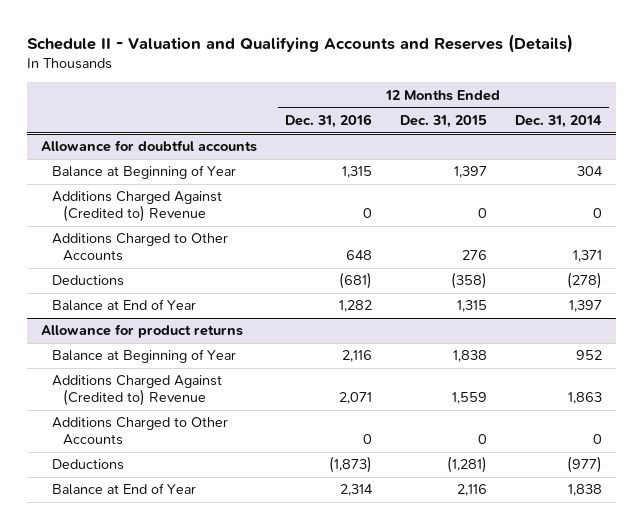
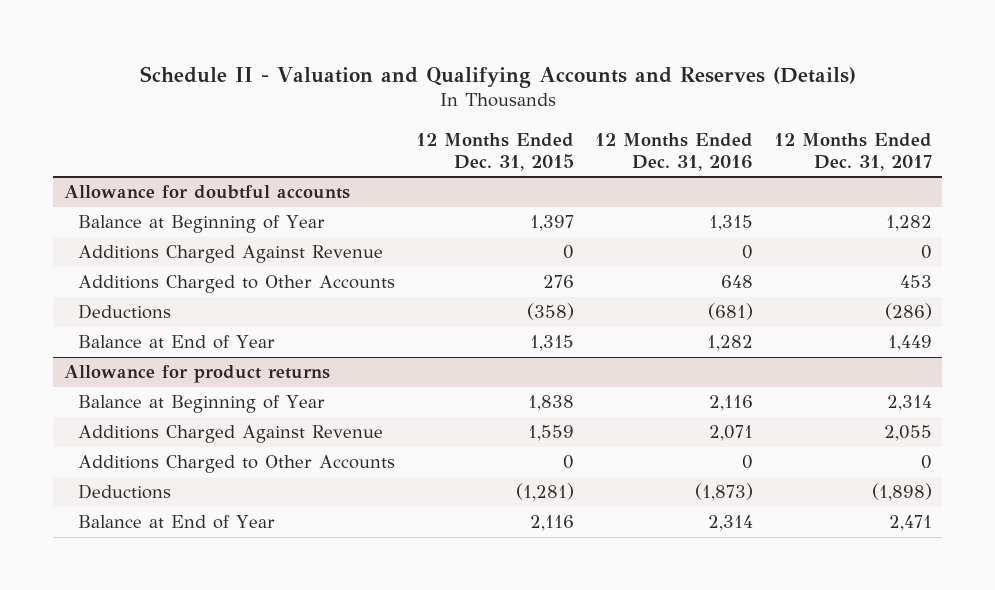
- | 12 Months Ended Dec. 31, 2016 | 12 Months Ended Dec. 31, 2015 | 12 Months Ended Dec. 31, 2014
+ | 12 Months Ended Dec. 31, 2015 | 12 Months Ended Dec. 31, 2016 | 12 Months Ended Dec. 31, 2017
@ Allowance for doubtful accounts
- Additions Charged Against (Credited to) Revenue | 0 | 0 | 0
+ Additions Charged Against Revenue | 0 | 0 | 0
@ Allowance for product returns
- Additions Charged Against (Credited to) Revenue | 2,071 | 1,559 | 1,863
+ Additions Charged Against Revenue | 1,559 | 2,071 | 2,055

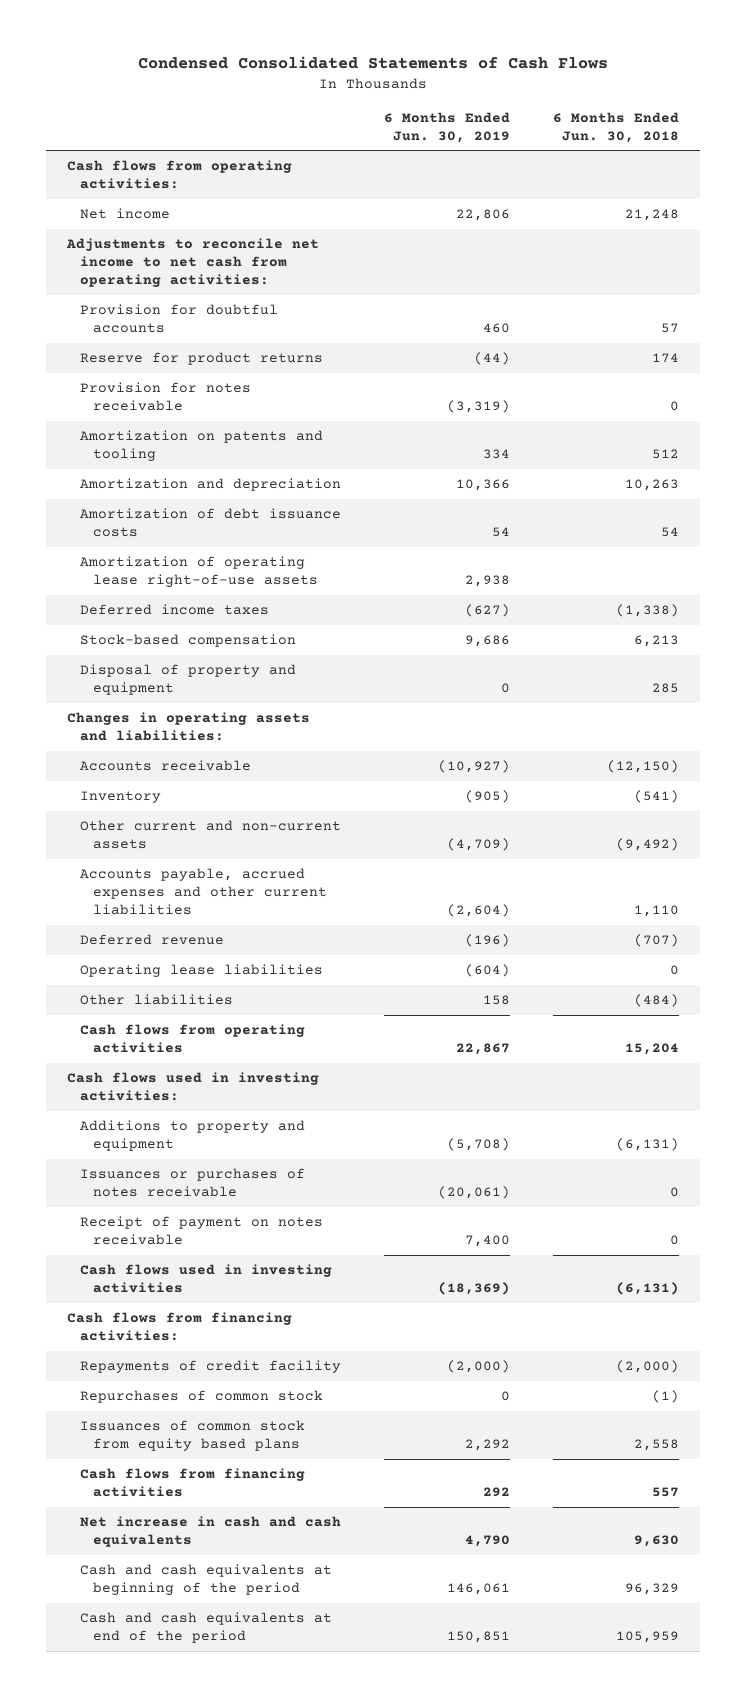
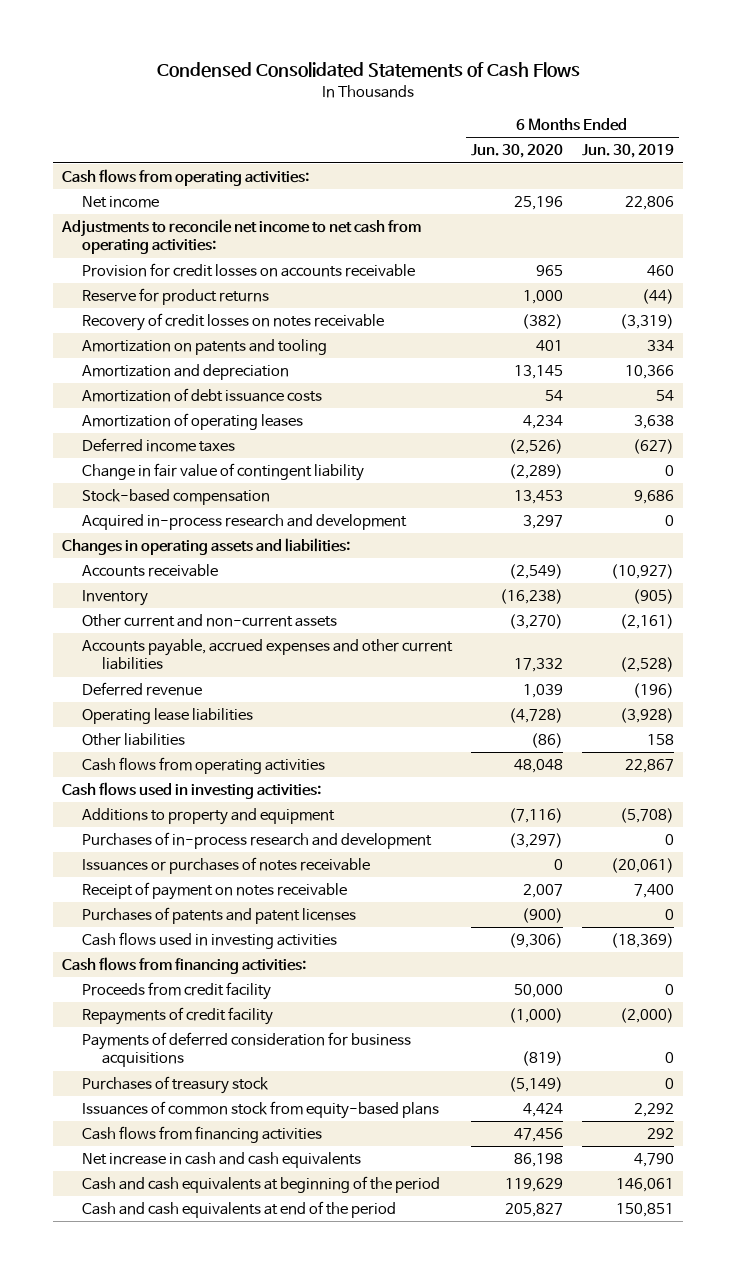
- | 6 Months Ended Jun. 30, 2019 | 6 Months Ended Jun. 30, 2018
+ | 6 Months Ended Jun. 30, 2020 | 6 Months Ended Jun. 30, 2019
- Provision for doubtful accounts | 460 | 57
+ Provision for credit losses on accounts receivable | 965 | 460
- Provision for notes receivable | (3,319) | 0
+ Recovery of credit losses on notes receivable | (382) | (3,319)
- Amortization of operating lease right-of-use assets | 2,938 |
+ Amortization of operating leases | 4,234 | 3,638
+ Change in fair value of contingent liability | (2,289) | 0
- Disposal of property and equipment | 0 | 285
+ Acquired in-process research and development | 3,297 | 0
- Other current and non-current assets | (4,709) | (9,492)
- Accounts payable, accrued expenses and other current liabilities | (2,604) | 1,110
+ Other current and non-current assets | (3,270) | (2,161)
+ Accounts payable, accrued expenses and other current liabilities | 17,332 | (2,528)
- Operating lease liabilities | (604) | 0
+ Operating lease liabilities | (4,728) | (3,928)
+ Purchases of in-process research and development | (3,297) | 0
+ Purchases of patents and patent licenses | (900) | 0
+ Proceeds from credit facility | 50,000 | 0
- Repurchases of common stock | 0 | (1)
- Issuances of common stock from equity based plans | 2,292 | 2,558
+ Payments of deferred consideration for business acquisitions | (819) | 0
+ Purchases of treasury stock | (5,149) | 0
+ Issuances of common stock from equity-based plans | 4,424 | 2,292

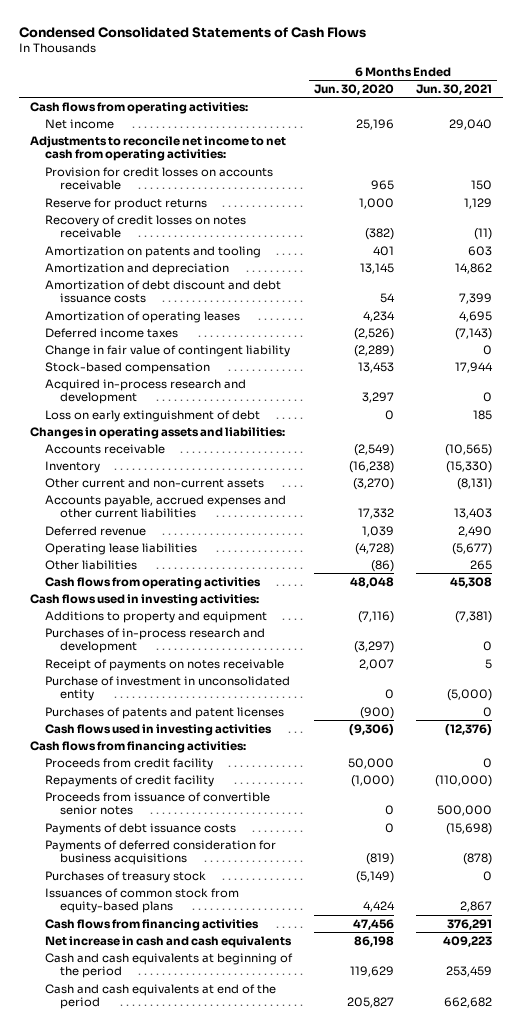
- | 6 Months Ended Jun. 30, 2020 | 6 Months Ended Jun. 30, 2019
+ | 6 Months Ended Jun. 30, 2020 | 6 Months Ended Jun. 30, 2021
- Amortization of debt issuance costs | 54 | 54
+ Amortization of debt discount and debt issuance costs | 54 | 7,399
+ Loss on early extinguishment of debt | 0 | 185
- Issuances or purchases of notes receivable | 0 | (20,061)
- Receipt of payment on notes receivable | 2,007 | 7,400
+ Receipt of payments on notes receivable | 2,007 | 5
+ Purchase of investment in unconsolidated entity | 0 | (5,000)
+ Proceeds from issuance of convertible senior notes | 0 | 500,000
+ Payments of debt issuance costs | 0 | (15,698)

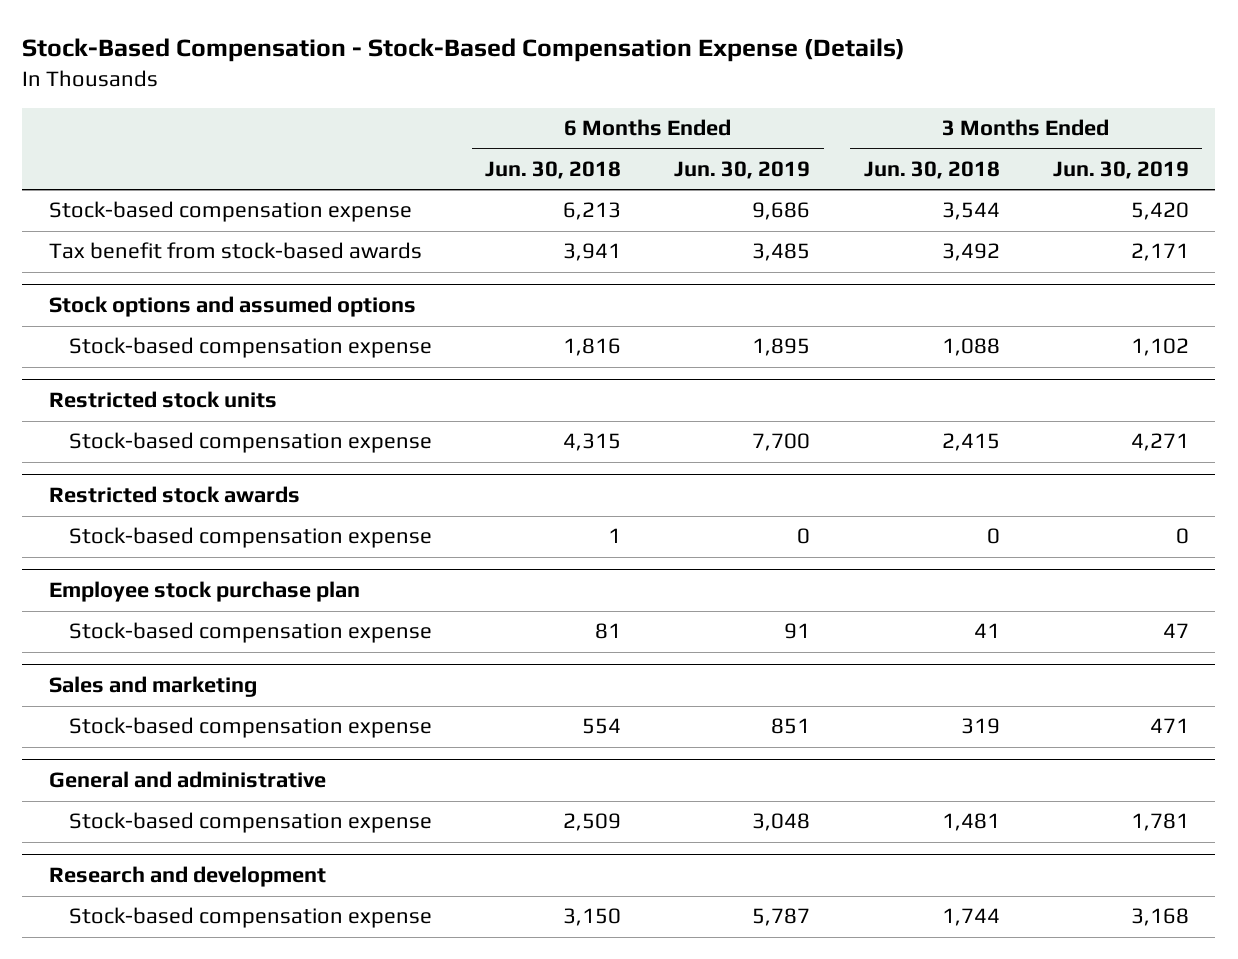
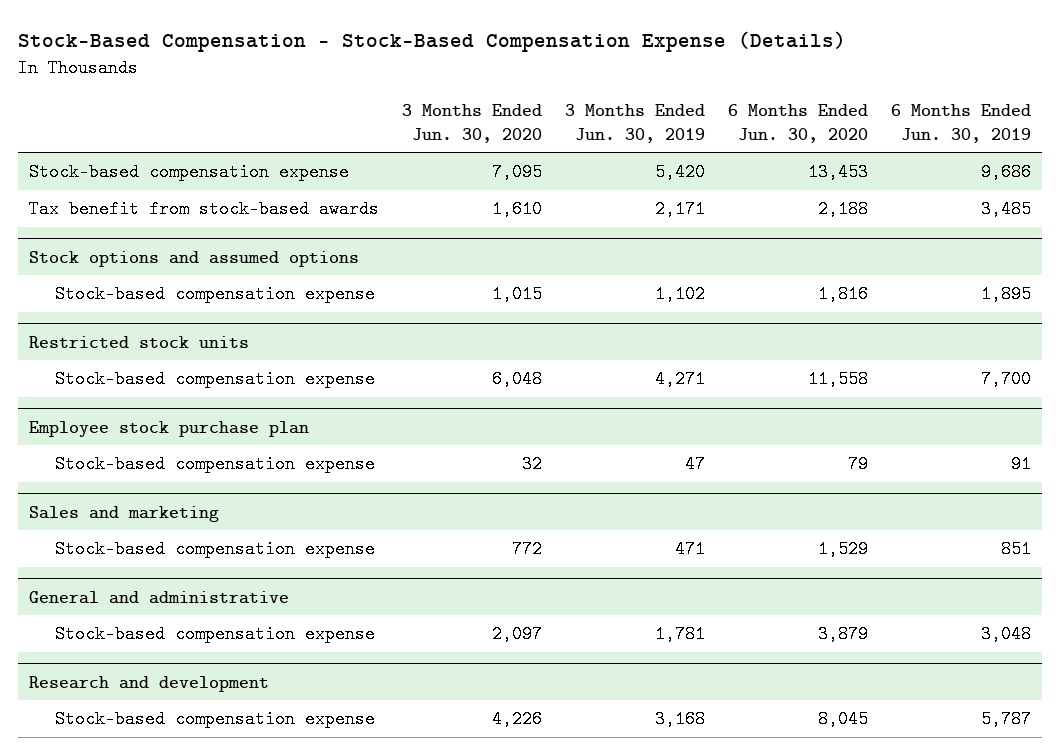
- | 6 Months Ended Jun. 30, 2018 | 6 Months Ended Jun. 30, 2019 | 3 Months Ended Jun. 30, 2018 | 3 Months Ended Jun. 30, 2019
+ | 3 Months Ended Jun. 30, 2020 | 3 Months Ended Jun. 30, 2019 | 6 Months Ended Jun. 30, 2020 | 6 Months Ended Jun. 30, 2019
- Restricted stock awards
- Stock-based compensation expense | 1 | 0 | 0 | 0

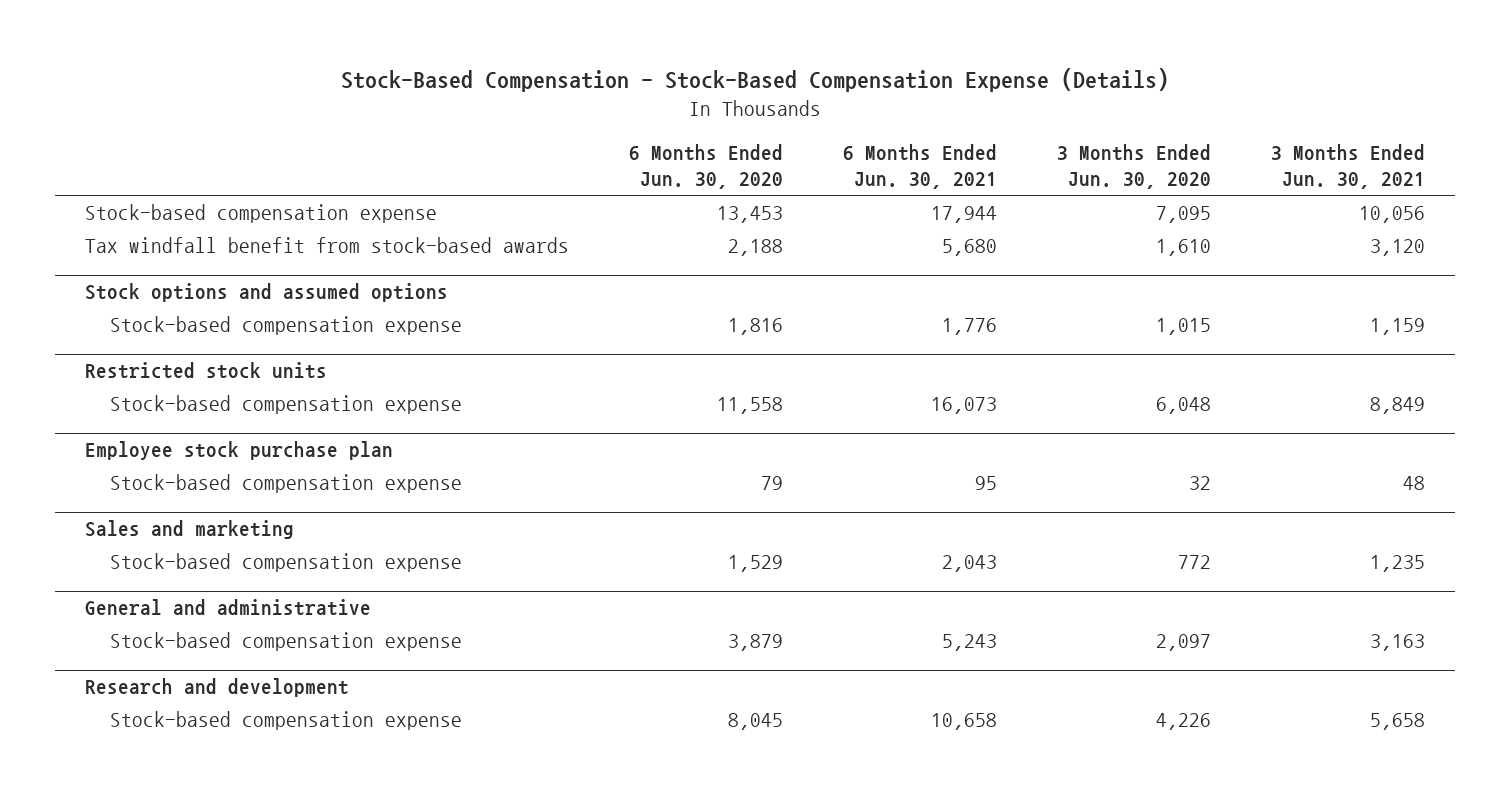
- | 3 Months Ended Jun. 30, 2020 | 3 Months Ended Jun. 30, 2019 | 6 Months Ended Jun. 30, 2020 | 6 Months Ended Jun. 30, 2019
+ | 6 Months Ended Jun. 30, 2020 | 6 Months Ended Jun. 30, 2021 | 3 Months Ended Jun. 30, 2020 | 3 Months Ended Jun. 30, 2021
- Tax benefit from stock-based awards | 1,610 | 2,171 | 2,188 | 3,485
+ Tax windfall benefit from stock-based awards | 2,188 | 5,680 | 1,610 | 3,120

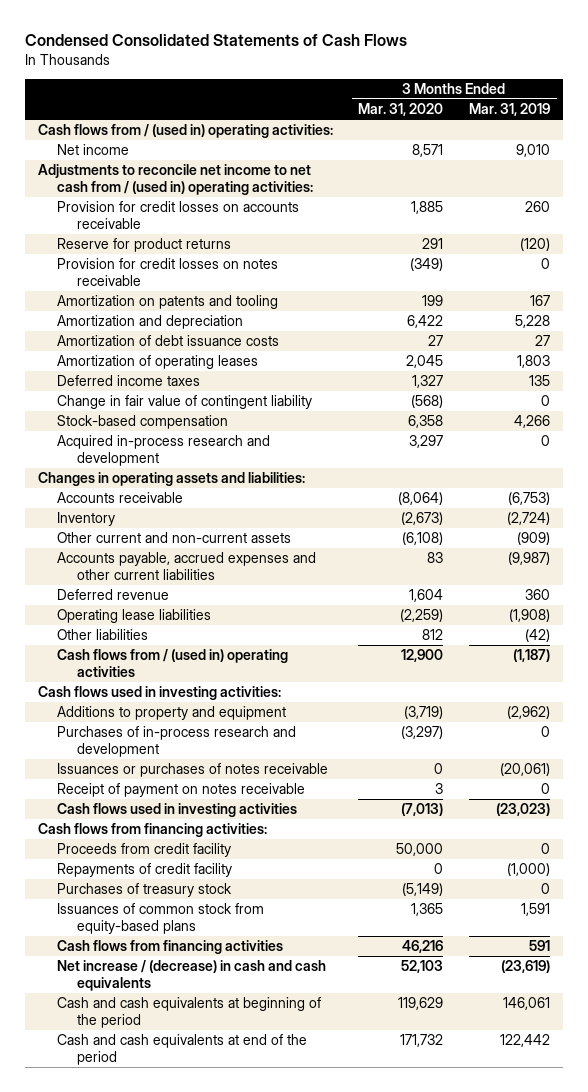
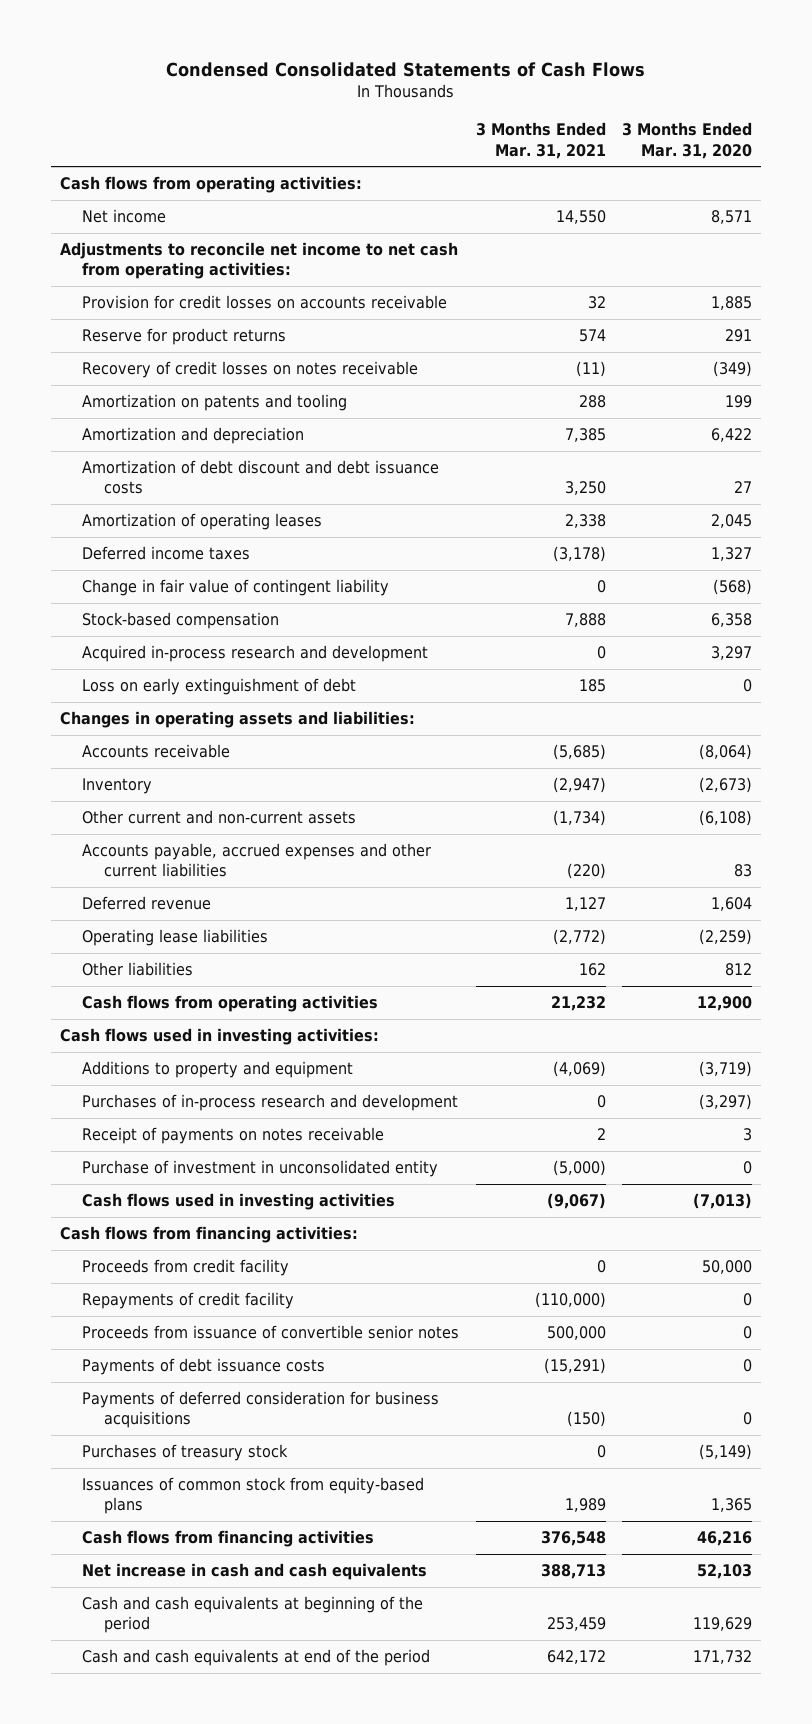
- | 3 Months Ended Mar. 31, 2020 | 3 Months Ended Mar. 31, 2019
+ | 3 Months Ended Mar. 31, 2021 | 3 Months Ended Mar. 31, 2020
- Cash flows from / (used in) operating activities:
+ Cash flows from operating activities:
- Adjustments to reconcile net income to net cash from / (used in) operating activities:
+ Adjustments to reconcile net income to net cash from operating activities:
- Provision for credit losses on notes receivable | (349) | 0
+ Recovery of credit losses on notes receivable | (11) | (349)
- Amortization of debt issuance costs | 27 | 27
+ Amortization of debt discount and debt issuance costs | 3,250 | 27
+ Loss on early extinguishment of debt | 185 | 0
- Cash flows from / (used in) operating activities | 12,900 | (1,187)
+ Cash flows from operating activities | 21,232 | 12,900
- Issuances or purchases of notes receivable | 0 | (20,061)
- Receipt of payment on notes receivable | 3 | 0
+ Receipt of payments on notes receivable | 2 | 3
+ Purchase of investment in unconsolidated entity | (5,000) | 0
+ Proceeds from issuance of convertible senior notes | 500,000 | 0
+ Payments of debt issuance costs | (15,291) | 0
+ Payments of deferred consideration for business acquisitions | (150) | 0
- Net increase / (decrease) in cash and cash equivalents | 52,103 | (23,619)
+ Net increase in cash and cash equivalents | 388,713 | 52,103

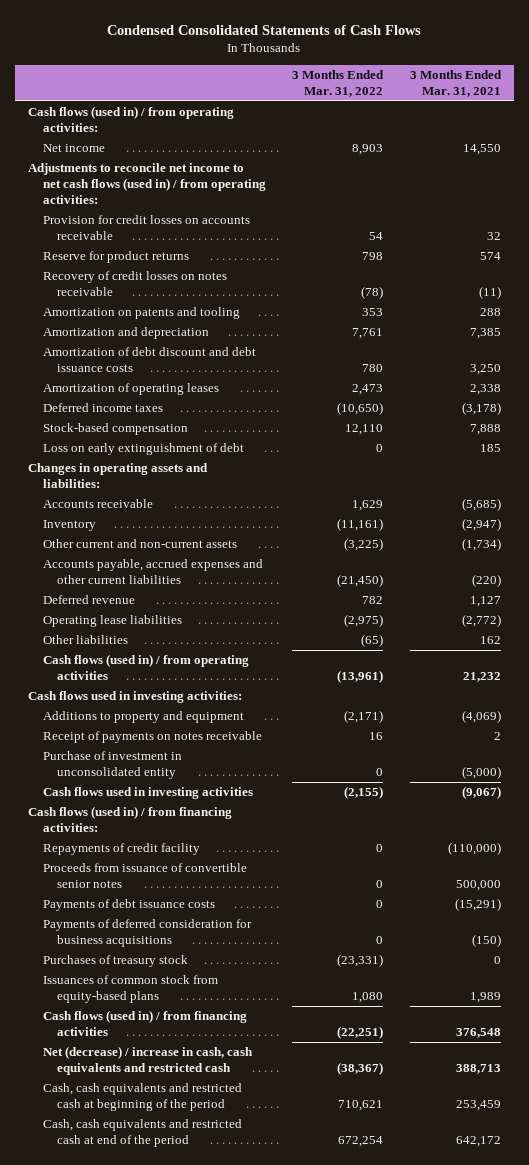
- | 3 Months Ended Mar. 31, 2021 | 3 Months Ended Mar. 31, 2020
+ | 3 Months Ended Mar. 31, 2022 | 3 Months Ended Mar. 31, 2021
- Cash flows from operating activities:
+ Cash flows (used in) / from operating activities:
- Adjustments to reconcile net income to net cash from operating activities:
+ Adjustments to reconcile net income to net cash flows (used in) / from operating activities:
- Change in fair value of contingent liability | 0 | (568)
- Acquired in-process research and development | 0 | 3,297
- Cash flows from operating activities | 21,232 | 12,900
+ Cash flows (used in) / from operating activities | (13,961) | 21,232
- Purchases of in-process research and development | 0 | (3,297)
- Cash flows from financing activities:
- Proceeds from credit facility | 0 | 50,000
+ Cash flows (used in) / from financing activities:
- Cash flows from financing activities | 376,548 | 46,216
- Net increase in cash and cash equivalents | 388,713 | 52,103
- Cash and cash equivalents at beginning of the period | 253,459 | 119,629
- Cash and cash equivalents at end of the period | 642,172 | 171,732
+ Cash flows (used in) / from financing activities | (22,251) | 376,548
+ Net (decrease) / increase in cash, cash equivalents and restricted cash | (38,367) | 388,713
+ Cash, cash equivalents and restricted cash at beginning of the period | 710,621 | 253,459
+ Cash, cash equivalents and restricted cash at end of the period | 672,254 | 642,172

